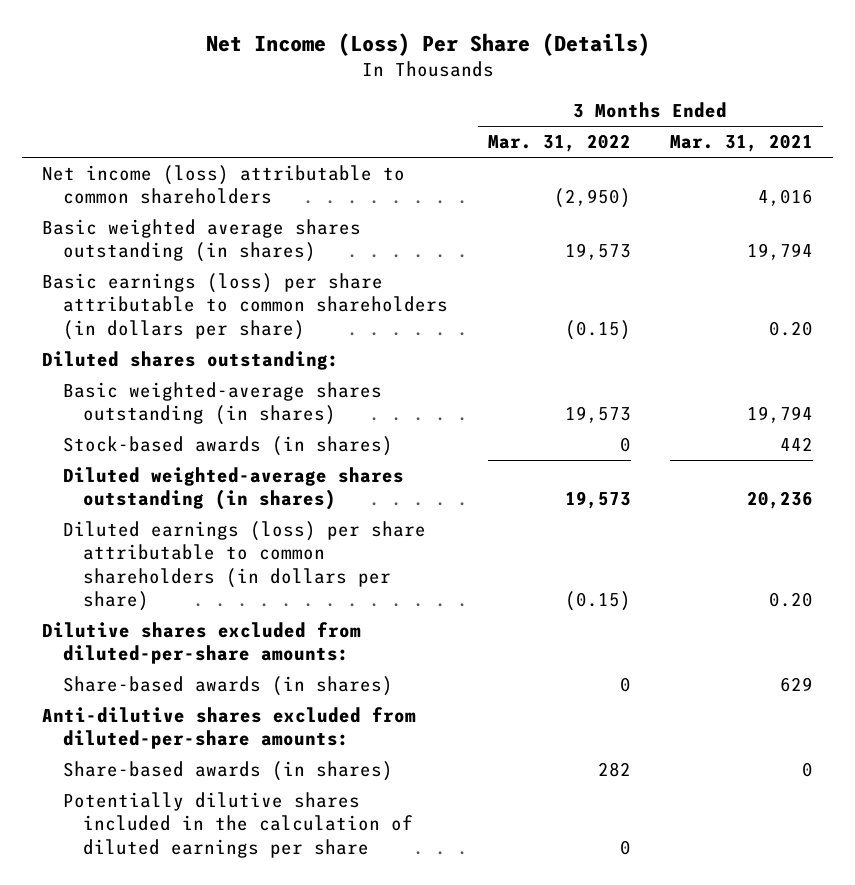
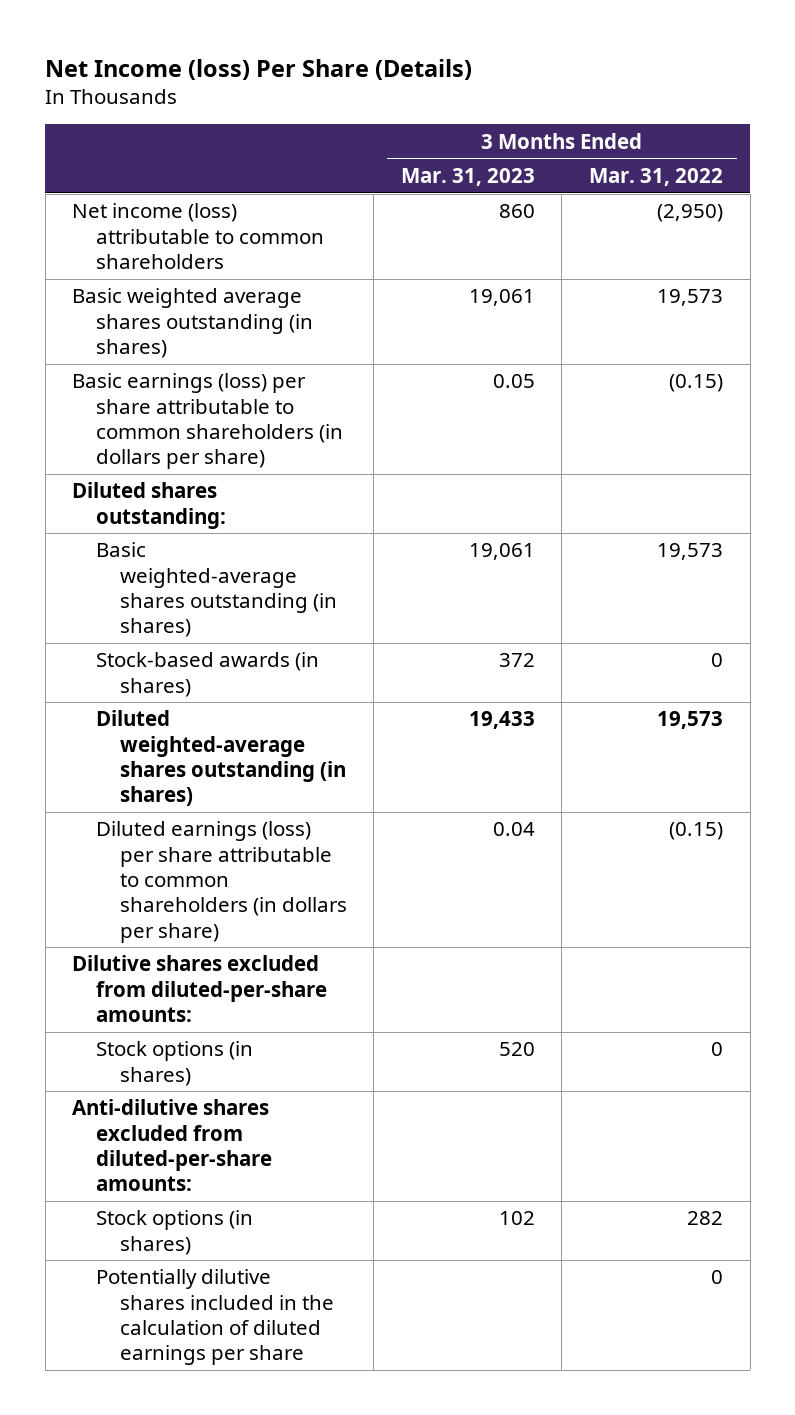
- Net Income (Loss) Per Share (Details)
+ Net Income (loss) Per Share (Details)
- | 3 Months Ended Mar. 31, 2022 | 3 Months Ended Mar. 31, 2021
+ | 3 Months Ended Mar. 31, 2023 | 3 Months Ended Mar. 31, 2022
- Share-based awards (in shares) | 0 | 629
+ Stock options (in shares) | 520 | 0
- Share-based awards (in shares) | 282 | 0
+ Stock options (in shares) | 102 | 282

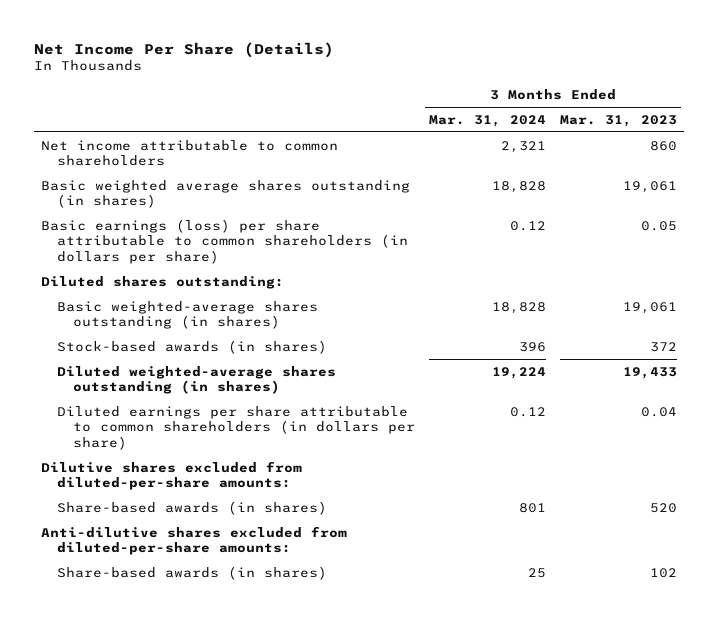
- Net Income (loss) Per Share (Details)
+ Net Income Per Share (Details)
- | 3 Months Ended Mar. 31, 2023 | 3 Months Ended Mar. 31, 2022
+ | 3 Months Ended Mar. 31, 2024 | 3 Months Ended Mar. 31, 2023
- Net income (loss) attributable to common shareholders | 860 | (2,950)
+ Net income attributable to common shareholders | 2,321 | 860
- Diluted earnings (loss) per share attributable to common shareholders (in dollars per share) | 0.04 | (0.15)
+ Diluted earnings per share attributable to common shareholders (in dollars per share) | 0.12 | 0.04
- Stock options (in shares) | 520 | 0
+ Share-based awards (in shares) | 801 | 520
- Stock options (in shares) | 102 | 282
- Potentially dilutive shares included in the calculation of diluted earnings per share | | 0
+ Share-based awards (in shares) | 25 | 102

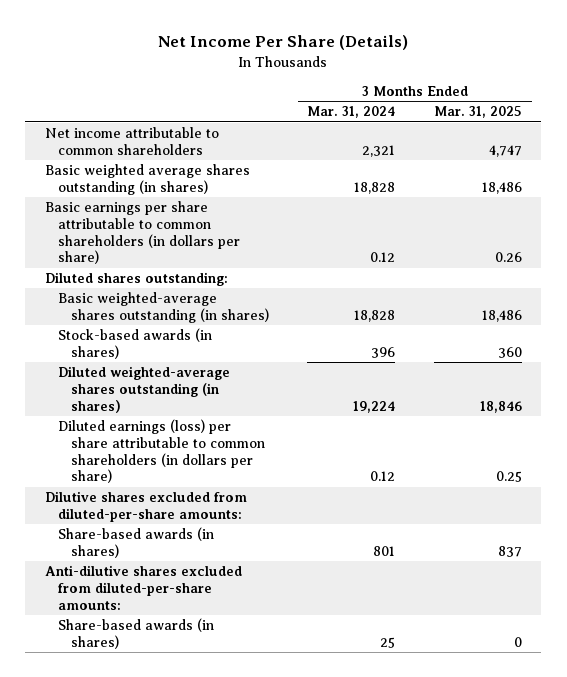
- | 3 Months Ended Mar. 31, 2024 | 3 Months Ended Mar. 31, 2023
+ | 3 Months Ended Mar. 31, 2024 | 3 Months Ended Mar. 31, 2025
- Basic earnings (loss) per share attributable to common shareholders (in dollars per share) | 0.12 | 0.05
+ Basic earnings per share attributable to common shareholders (in dollars per share) | 0.12 | 0.26
- Diluted earnings per share attributable to common shareholders (in dollars per share) | 0.12 | 0.04
+ Diluted earnings (loss) per share attributable to common shareholders (in dollars per share) | 0.12 | 0.25

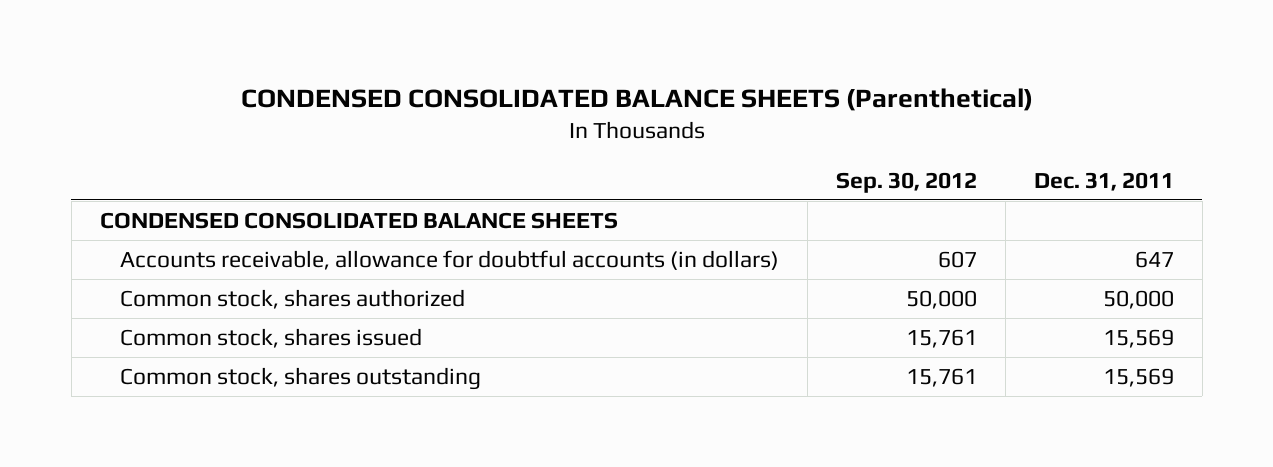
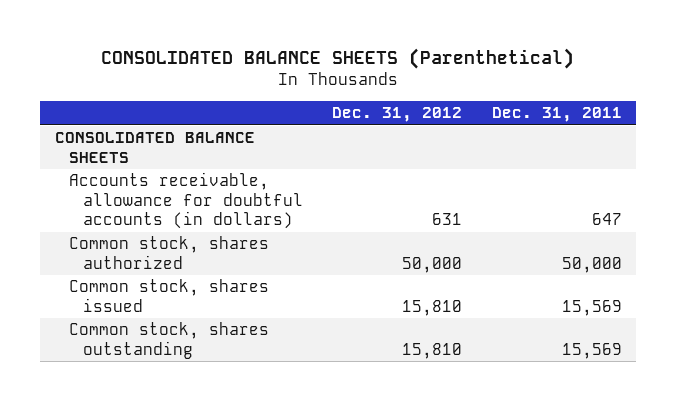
- CONDENSED CONSOLIDATED BALANCE SHEETS (Parenthetical)
+ CONSOLIDATED BALANCE SHEETS (Parenthetical)
- | Sep. 30, 2012 | Dec. 31, 2011
+ | Dec. 31, 2012 | Dec. 31, 2011
- CONDENSED CONSOLIDATED BALANCE SHEETS
+ CONSOLIDATED BALANCE SHEETS

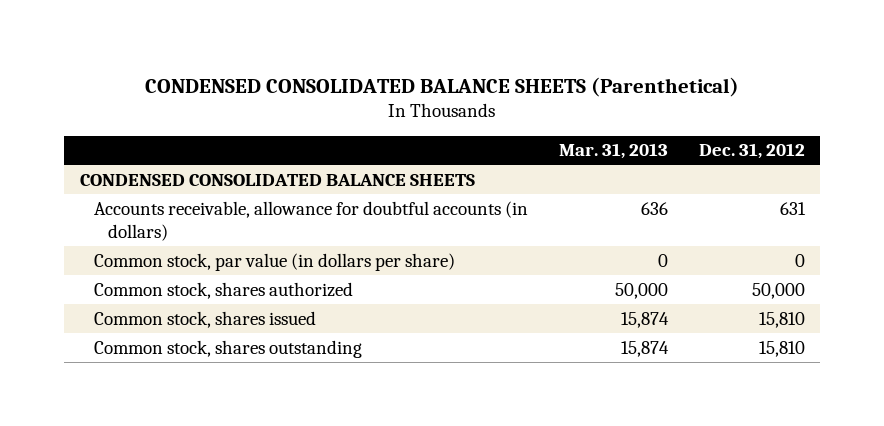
- CONSOLIDATED BALANCE SHEETS (Parenthetical)
+ CONDENSED CONSOLIDATED BALANCE SHEETS (Parenthetical)
- | Dec. 31, 2012 | Dec. 31, 2011
+ | Mar. 31, 2013 | Dec. 31, 2012
- CONSOLIDATED BALANCE SHEETS
+ CONDENSED CONSOLIDATED BALANCE SHEETS
+ Common stock, par value (in dollars per share) | 0 | 0

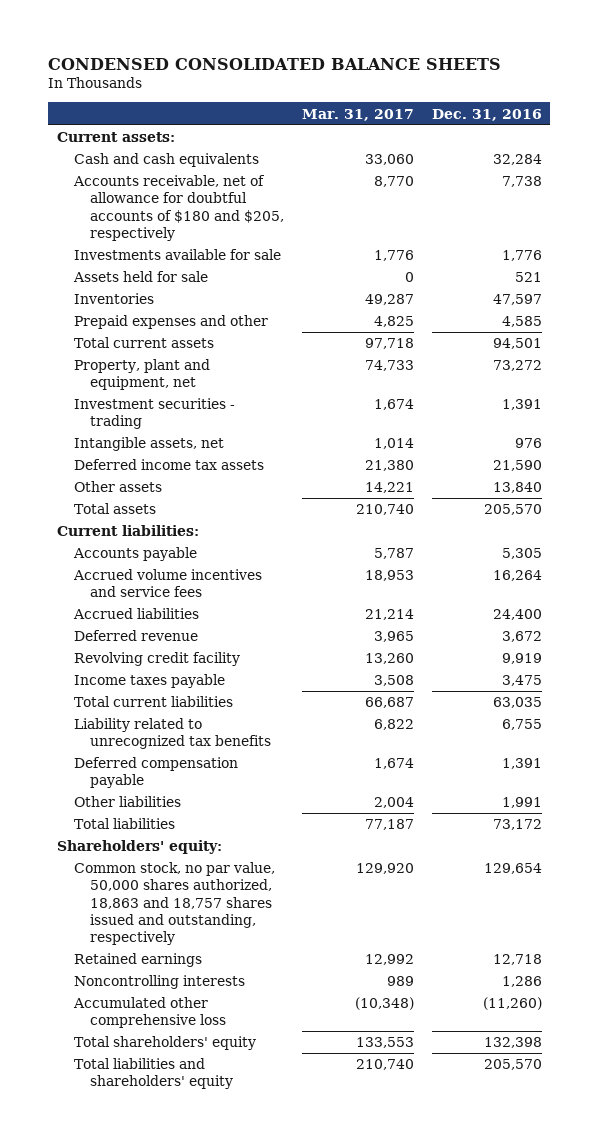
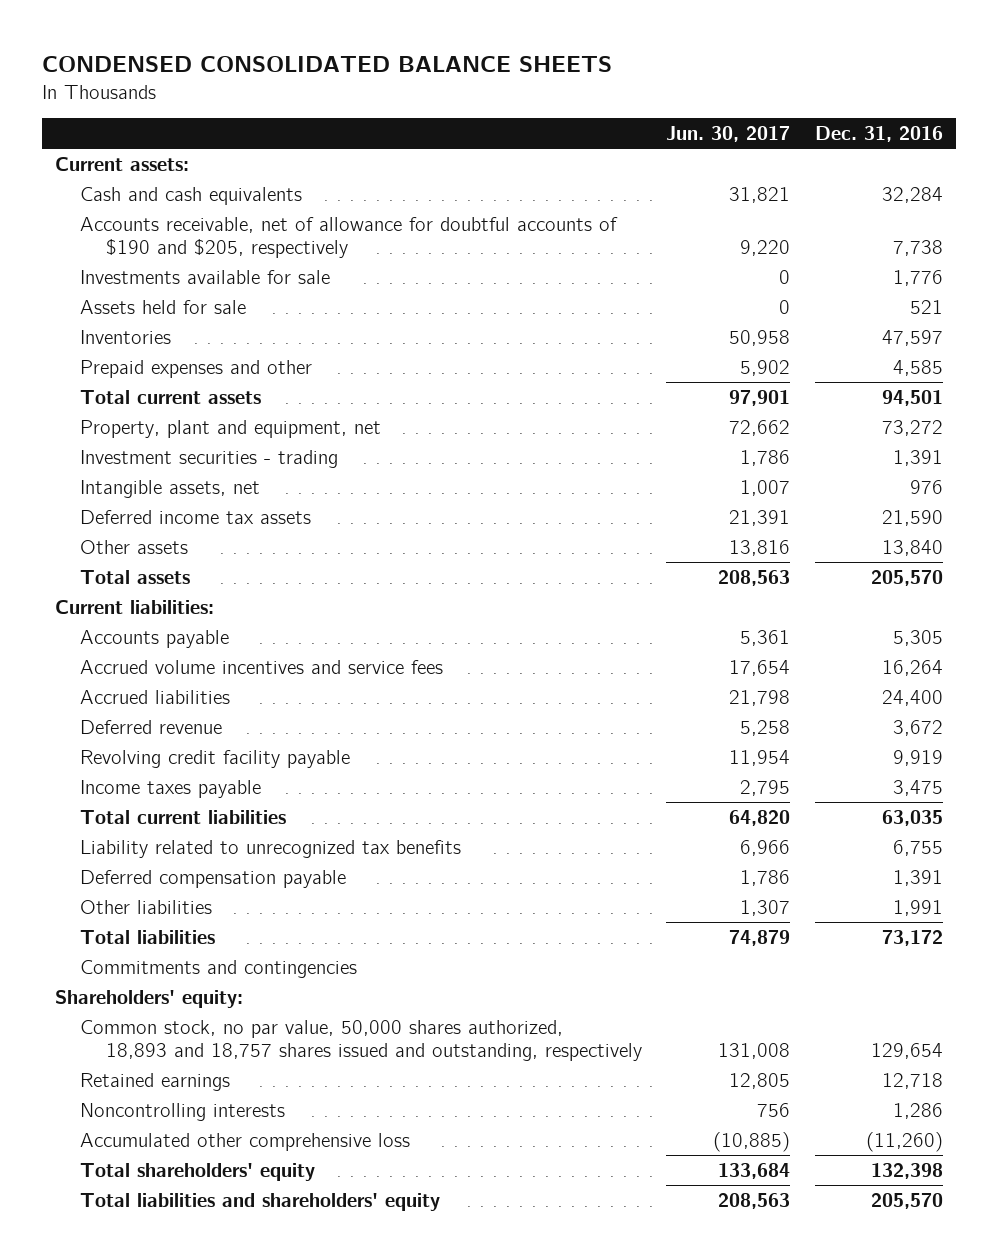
- | Mar. 31, 2017 | Dec. 31, 2016
+ | Jun. 30, 2017 | Dec. 31, 2016
- Accounts receivable, net of allowance for doubtful accounts of $180 and $205, respectively | 8,770 | 7,738
+ Accounts receivable, net of allowance for doubtful accounts of $190 and $205, respectively | 9,220 | 7,738
- Revolving credit facility | 13,260 | 9,919
+ Revolving credit facility payable | 11,954 | 9,919
+ Commitments and contingencies
- Common stock, no par value, 50,000 shares authorized, 18,863 and 18,757 shares issued and outstanding, respectively | 129,920 | 129,654
+ Common stock, no par value, 50,000 shares authorized, 18,893 and 18,757 shares issued and outstanding, respectively | 131,008 | 129,654

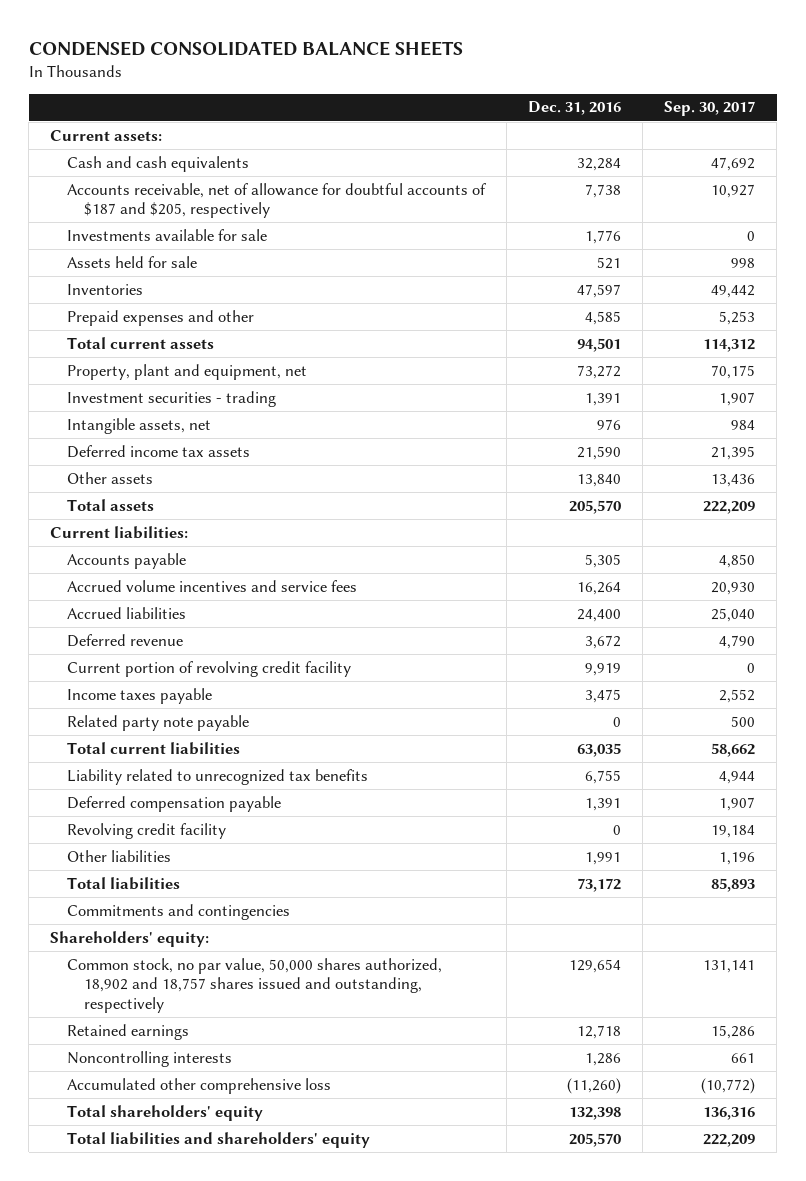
- | Jun. 30, 2017 | Dec. 31, 2016
+ | Dec. 31, 2016 | Sep. 30, 2017
- Accounts receivable, net of allowance for doubtful accounts of $190 and $205, respectively | 9,220 | 7,738
+ Accounts receivable, net of allowance for doubtful accounts of $187 and $205, respectively | 7,738 | 10,927
- Revolving credit facility payable | 11,954 | 9,919
+ Current portion of revolving credit facility | 9,919 | 0
+ Related party note payable | 0 | 500
+ Revolving credit facility | 0 | 19,184
- Common stock, no par value, 50,000 shares authorized, 18,893 and 18,757 shares issued and outstanding, respectively | 131,008 | 129,654
+ Common stock, no par value, 50,000 shares authorized, 18,902 and 18,757 shares issued and outstanding, respectively | 129,654 | 131,141

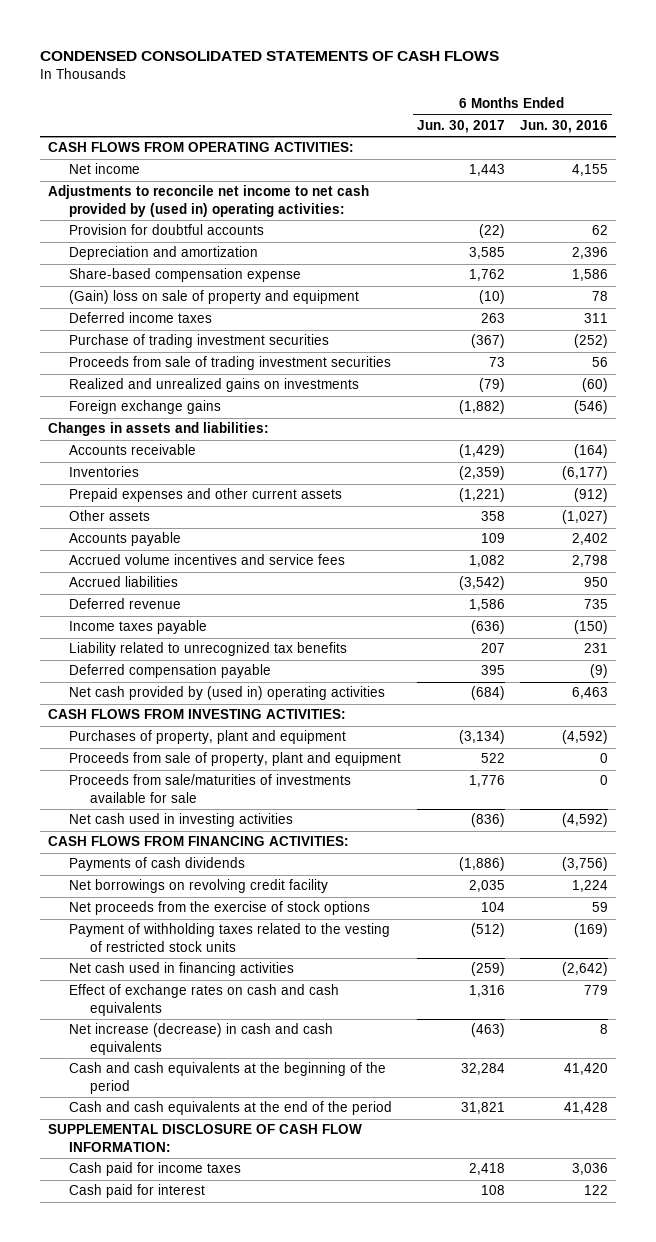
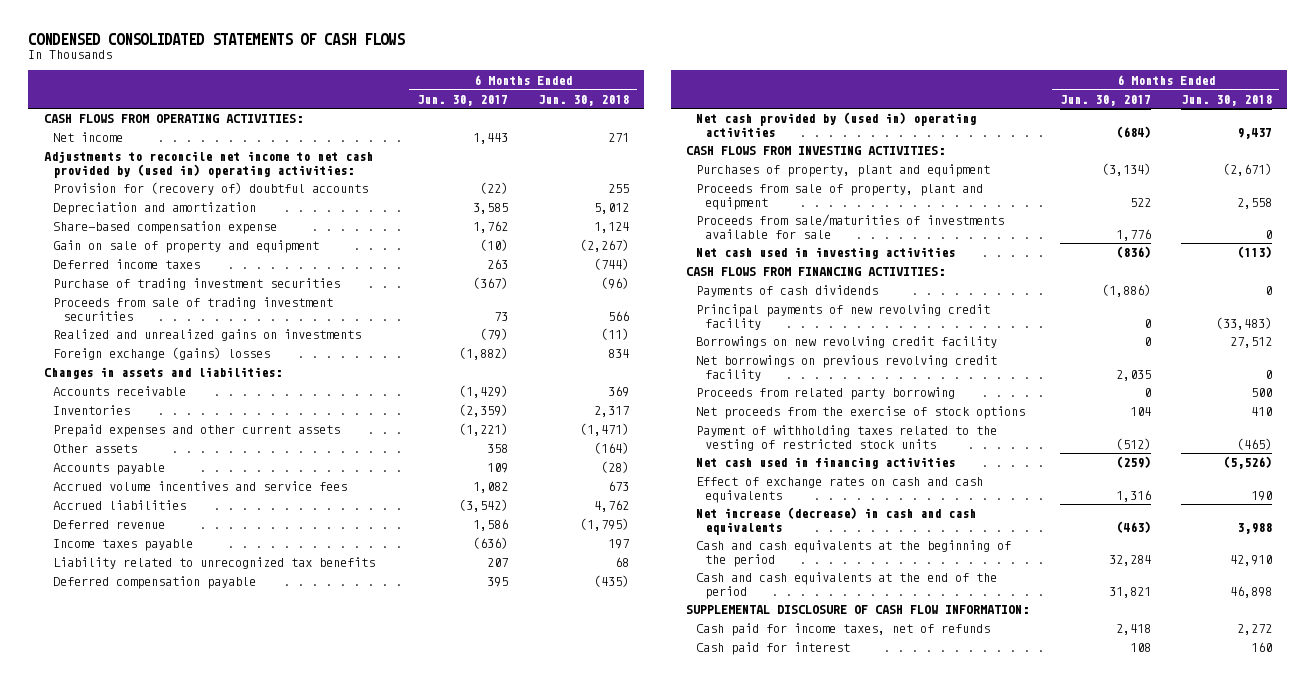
- | 6 Months Ended Jun. 30, 2017 | 6 Months Ended Jun. 30, 2016
+ | 6 Months Ended Jun. 30, 2017 | 6 Months Ended Jun. 30, 2018
- Provision for doubtful accounts | (22) | 62
+ Provision for (recovery of) doubtful accounts | (22) | 255
- (Gain) loss on sale of property and equipment | (10) | 78
+ Gain on sale of property and equipment | (10) | (2,267)
- Foreign exchange gains | (1,882) | (546)
+ Foreign exchange (gains) losses | (1,882) | 834
- Net borrowings on revolving credit facility | 2,035 | 1,224
+ Principal payments of new revolving credit facility | 0 | (33,483)
+ Borrowings on new revolving credit facility | 0 | 27,512
+ Net borrowings on previous revolving credit facility | 2,035 | 0
+ Proceeds from related party borrowing | 0 | 500
- Cash paid for income taxes | 2,418 | 3,036
+ Cash paid for income taxes, net of refunds | 2,418 | 2,272

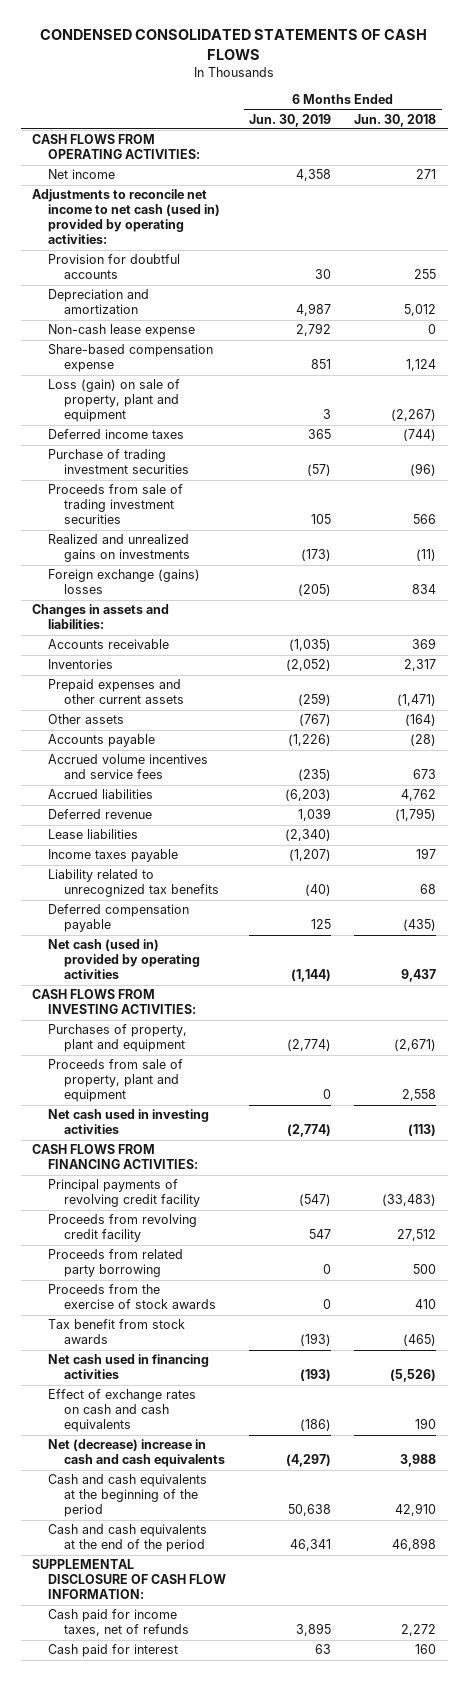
- | 6 Months Ended Jun. 30, 2017 | 6 Months Ended Jun. 30, 2018
+ | 6 Months Ended Jun. 30, 2019 | 6 Months Ended Jun. 30, 2018
- Adjustments to reconcile net income to net cash provided by (used in) operating activities:
- Provision for (recovery of) doubtful accounts | (22) | 255
+ Adjustments to reconcile net income to net cash (used in) provided by operating activities:
+ Provision for doubtful accounts | 30 | 255
+ Non-cash lease expense | 2,792 | 0
- Gain on sale of property and equipment | (10) | (2,267)
+ Loss (gain) on sale of property, plant and equipment | 3 | (2,267)
+ Lease liabilities | (2,340) |
- Net cash provided by (used in) operating activities | (684) | 9,437
+ Net cash (used in) provided by operating activities | (1,144) | 9,437
- Proceeds from sale/maturities of investments available for sale | 1,776 | 0
- Payments of cash dividends | (1,886) | 0
- Principal payments of new revolving credit facility | 0 | (33,483)
- Borrowings on new revolving credit facility | 0 | 27,512
- Net borrowings on previous revolving credit facility | 2,035 | 0
+ Principal payments of revolving credit facility | (547) | (33,483)
+ Proceeds from revolving credit facility | 547 | 27,512
- Net proceeds from the exercise of stock options | 104 | 410
- Payment of withholding taxes related to the vesting of restricted stock units | (512) | (465)
+ Proceeds from the exercise of stock awards | 0 | 410
+ Tax benefit from stock awards | (193) | (465)
- Net increase (decrease) in cash and cash equivalents | (463) | 3,988
+ Net (decrease) increase in cash and cash equivalents | (4,297) | 3,988

